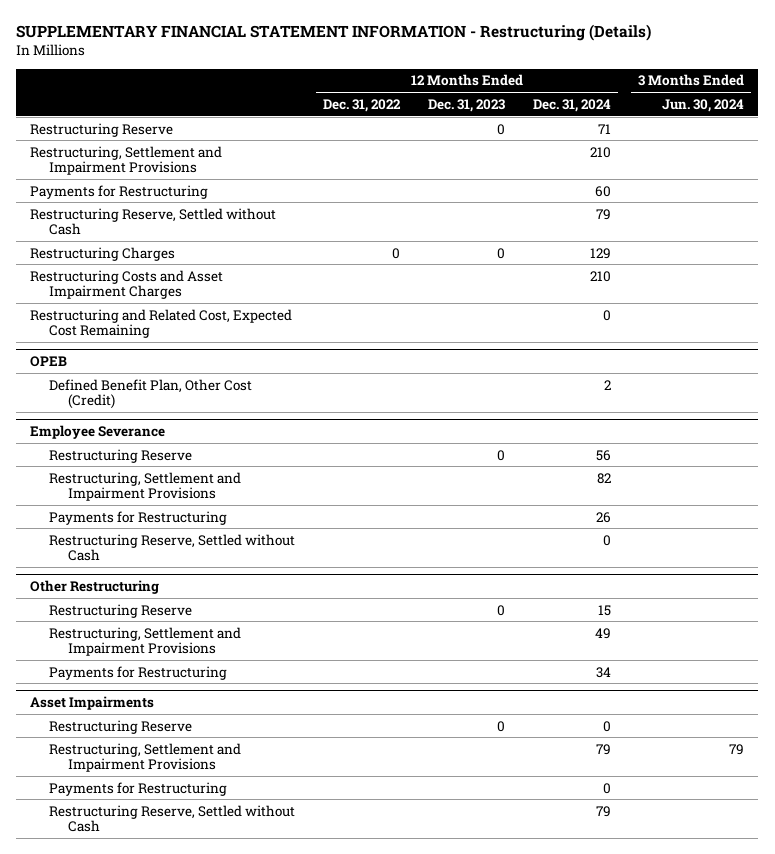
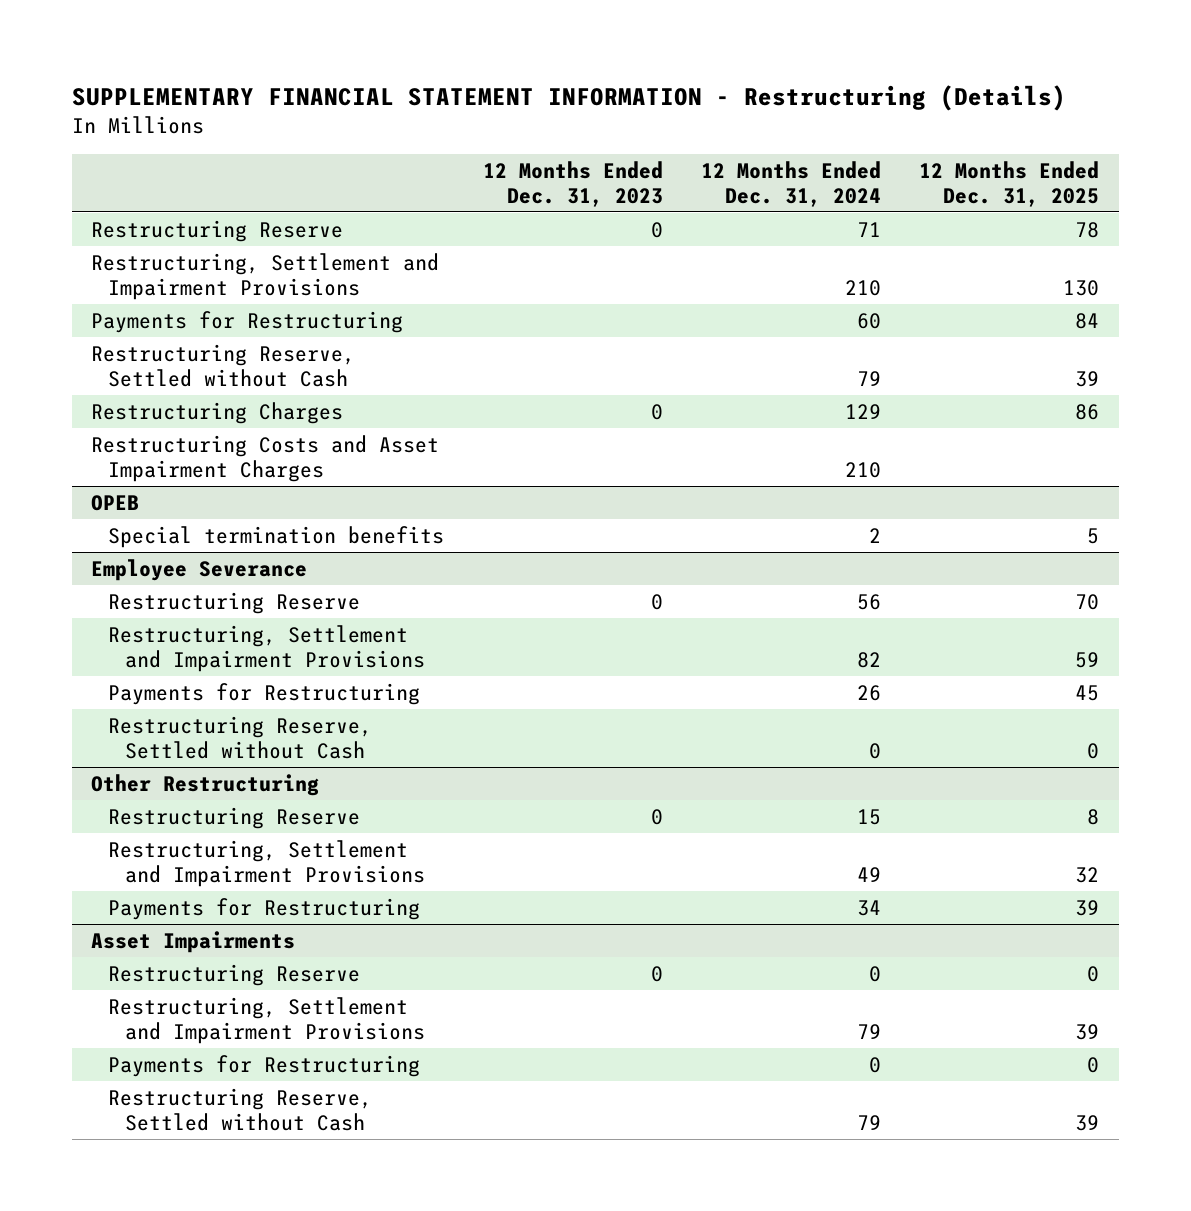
- | 12 Months Ended Dec. 31, 2022 | 12 Months Ended Dec. 31, 2023 | 12 Months Ended Dec. 31, 2024 | 3 Months Ended Jun. 30, 2024
+ | 12 Months Ended Dec. 31, 2023 | 12 Months Ended Dec. 31, 2024 | 12 Months Ended Dec. 31, 2025
- Restructuring and Related Cost, Expected Cost Remaining | | | 0 |
@ OPEB
- Defined Benefit Plan, Other Cost (Credit) | | | 2 |
+ Special termination benefits | | 2 | 5

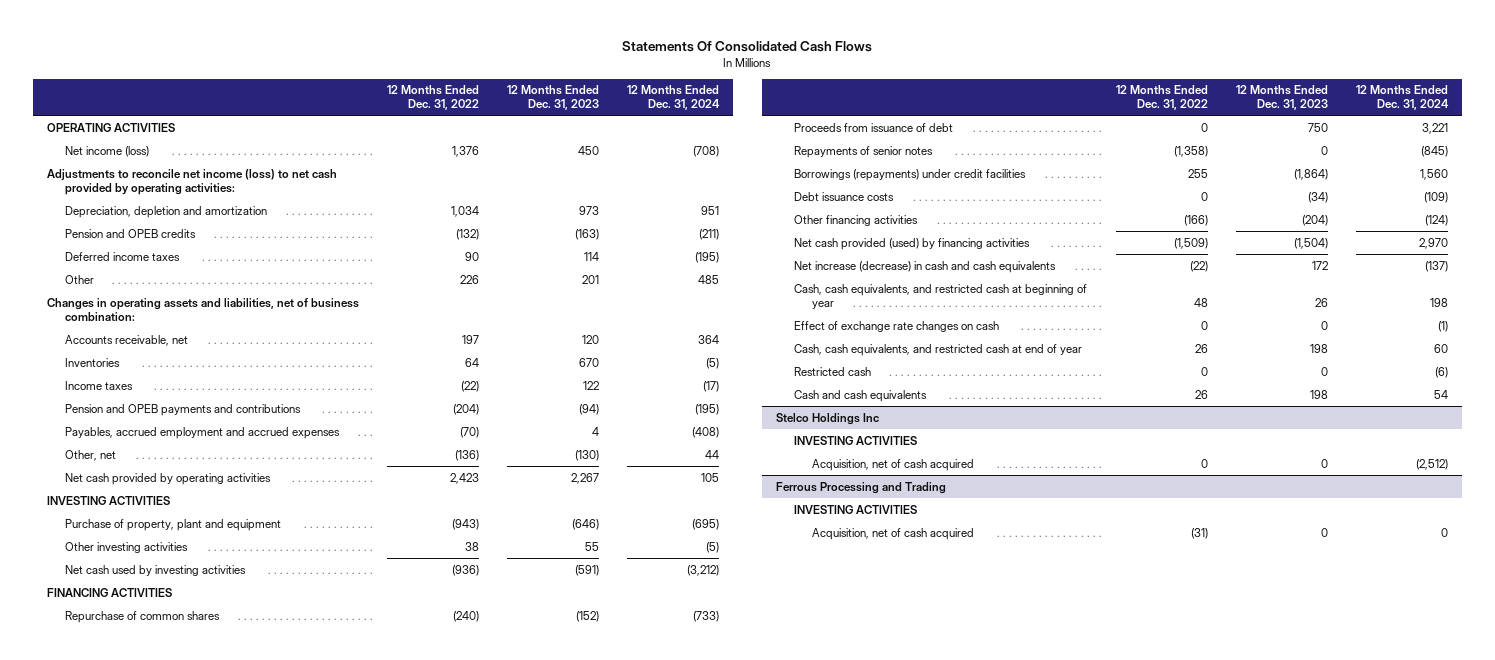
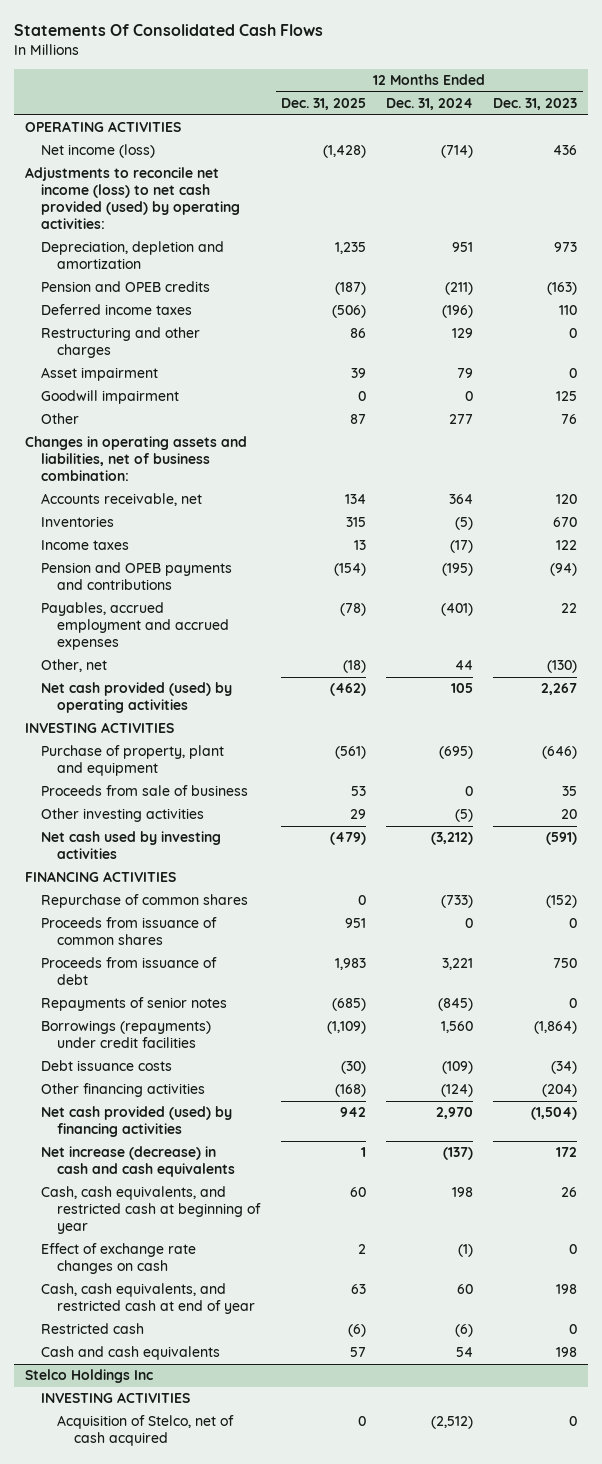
- | 12 Months Ended Dec. 31, 2022 | 12 Months Ended Dec. 31, 2023 | 12 Months Ended Dec. 31, 2024
+ | 12 Months Ended Dec. 31, 2025 | 12 Months Ended Dec. 31, 2024 | 12 Months Ended Dec. 31, 2023
- Net income (loss) | 1,376 | 450 | (708)
- Adjustments to reconcile net income (loss) to net cash provided by operating activities:
+ Net income (loss) | (1,428) | (714) | 436
+ Adjustments to reconcile net income (loss) to net cash provided (used) by operating activities:
- Deferred income taxes | 90 | 114 | (195)
- Other | 226 | 201 | 485
+ Deferred income taxes | (506) | (196) | 110
+ Restructuring and other charges | 86 | 129 | 0
+ Asset impairment | 39 | 79 | 0
+ Goodwill impairment | 0 | 0 | 125
+ Other | 87 | 277 | 76
- Payables, accrued employment and accrued expenses | (70) | 4 | (408)
+ Payables, accrued employment and accrued expenses | (78) | (401) | 22
- Net cash provided by operating activities | 2,423 | 2,267 | 105
+ Net cash provided (used) by operating activities | (462) | 105 | 2,267
- Other investing activities | 38 | 55 | (5)
+ Proceeds from sale of business | 53 | 0 | 35
+ Other investing activities | 29 | (5) | 20
+ Proceeds from issuance of common shares | 951 | 0 | 0
@ Stelco Holdings Inc
- Acquisition, net of cash acquired | 0 | 0 | (2,512)
- Ferrous Processing and Trading
- INVESTING ACTIVITIES
- Acquisition, net of cash acquired | (31) | 0 | 0
@ Stelco Holdings Inc
+ Acquisition of Stelco, net of cash acquired | 0 | (2,512) | 0

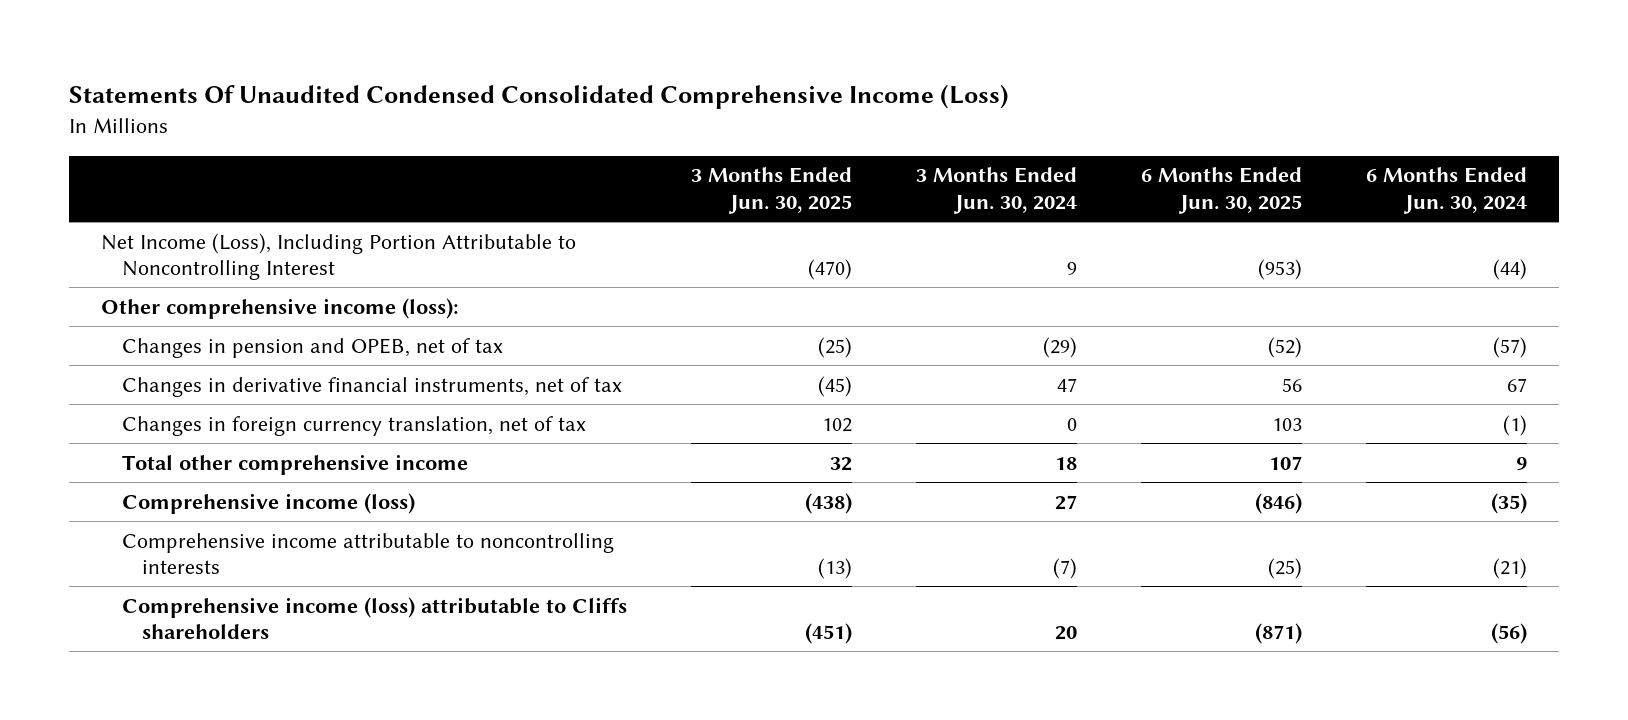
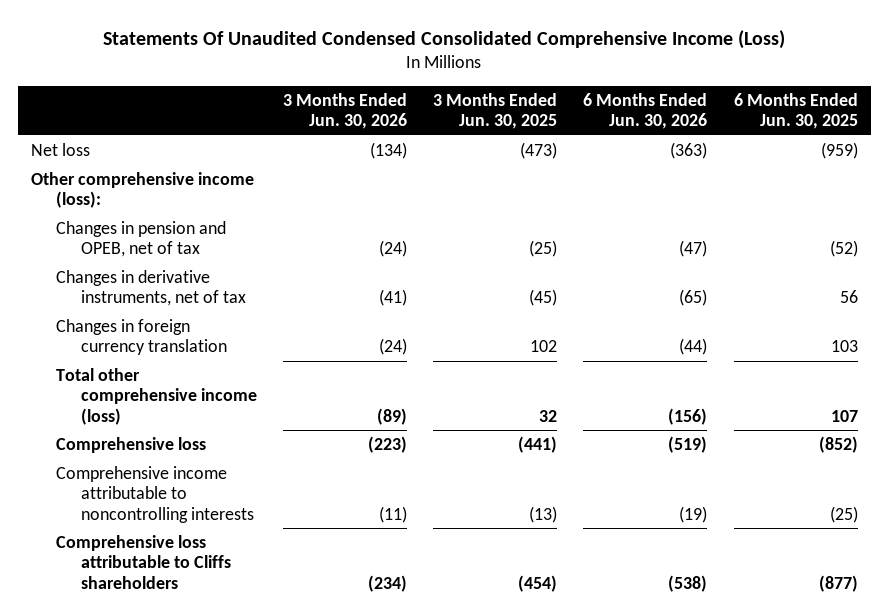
- | 3 Months Ended Jun. 30, 2025 | 3 Months Ended Jun. 30, 2024 | 6 Months Ended Jun. 30, 2025 | 6 Months Ended Jun. 30, 2024
+ | 3 Months Ended Jun. 30, 2026 | 3 Months Ended Jun. 30, 2025 | 6 Months Ended Jun. 30, 2026 | 6 Months Ended Jun. 30, 2025
- Net Income (Loss), Including Portion Attributable to Noncontrolling Interest | (470) | 9 | (953) | (44)
+ Net loss | (134) | (473) | (363) | (959)
- Changes in derivative financial instruments, net of tax | (45) | 47 | 56 | 67
- Changes in foreign currency translation, net of tax | 102 | 0 | 103 | (1)
- Total other comprehensive income | 32 | 18 | 107 | 9
- Comprehensive income (loss) | (438) | 27 | (846) | (35)
+ Changes in derivative instruments, net of tax | (41) | (45) | (65) | 56
+ Changes in foreign currency translation | (24) | 102 | (44) | 103
+ Total other comprehensive income (loss) | (89) | 32 | (156) | 107
+ Comprehensive loss | (223) | (441) | (519) | (852)
- Comprehensive income (loss) attributable to Cliffs shareholders | (451) | 20 | (871) | (56)
+ Comprehensive loss attributable to Cliffs shareholders | (234) | (454) | (538) | (877)

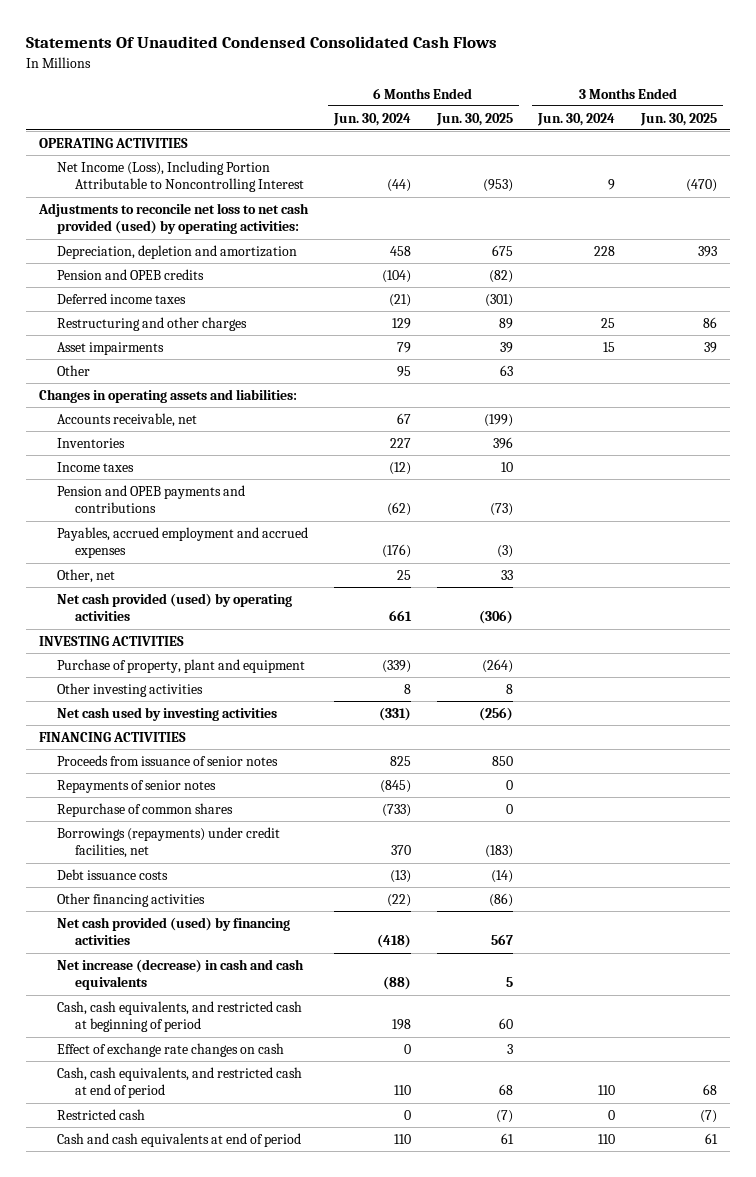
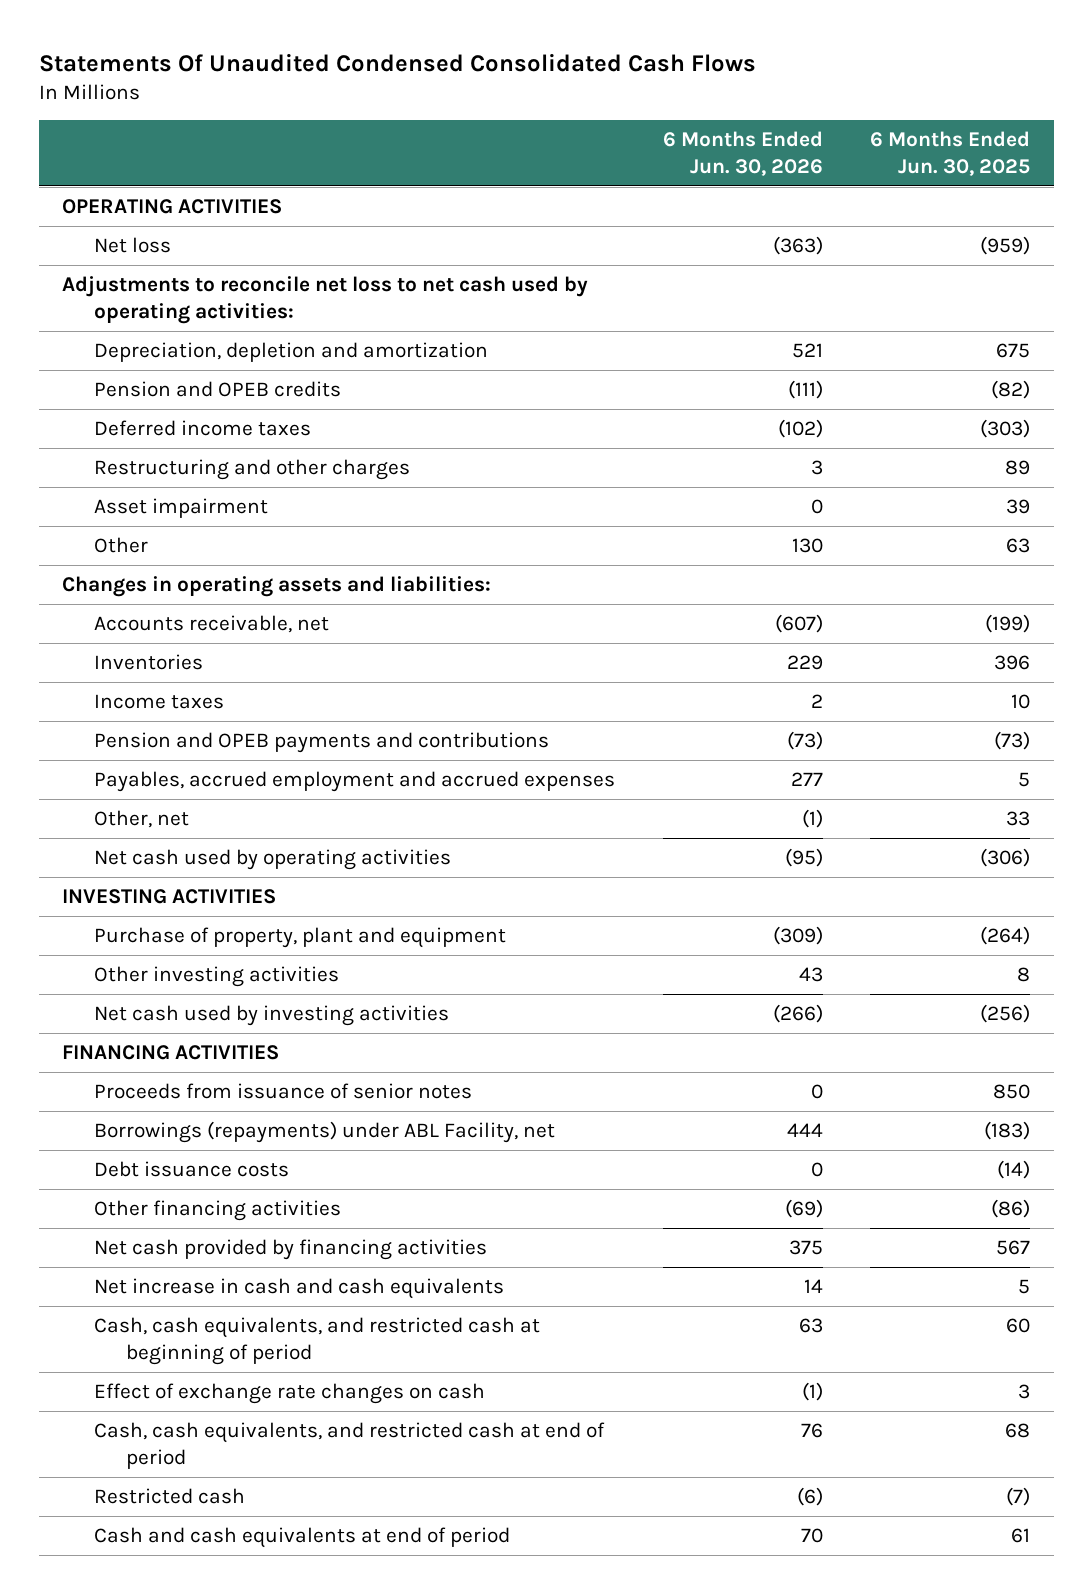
- | 6 Months Ended Jun. 30, 2024 | 6 Months Ended Jun. 30, 2025 | 3 Months Ended Jun. 30, 2024 | 3 Months Ended Jun. 30, 2025
+ | 6 Months Ended Jun. 30, 2026 | 6 Months Ended Jun. 30, 2025
- Net Income (Loss), Including Portion Attributable to Noncontrolling Interest | (44) | (953) | 9 | (470)
- Adjustments to reconcile net loss to net cash provided (used) by operating activities:
+ Net loss | (363) | (959)
+ Adjustments to reconcile net loss to net cash used by operating activities:
- Deferred income taxes | (21) | (301) | |
+ Deferred income taxes | (102) | (303)
- Asset impairments | 79 | 39 | 15 | 39
+ Asset impairment | 0 | 39
- Payables, accrued employment and accrued expenses | (176) | (3) | |
+ Payables, accrued employment and accrued expenses | 277 | 5
- Net cash provided (used) by operating activities | 661 | (306) | |
+ Net cash used by operating activities | (95) | (306)
- Repayments of senior notes | (845) | 0 | |
- Repurchase of common shares | (733) | 0 | |
- Borrowings (repayments) under credit facilities, net | 370 | (183) | |
+ Borrowings (repayments) under ABL Facility, net | 444 | (183)
- Net cash provided (used) by financing activities | (418) | 567 | |
- Net increase (decrease) in cash and cash equivalents | (88) | 5 | |
+ Net cash provided by financing activities | 375 | 567
+ Net increase in cash and cash equivalents | 14 | 5

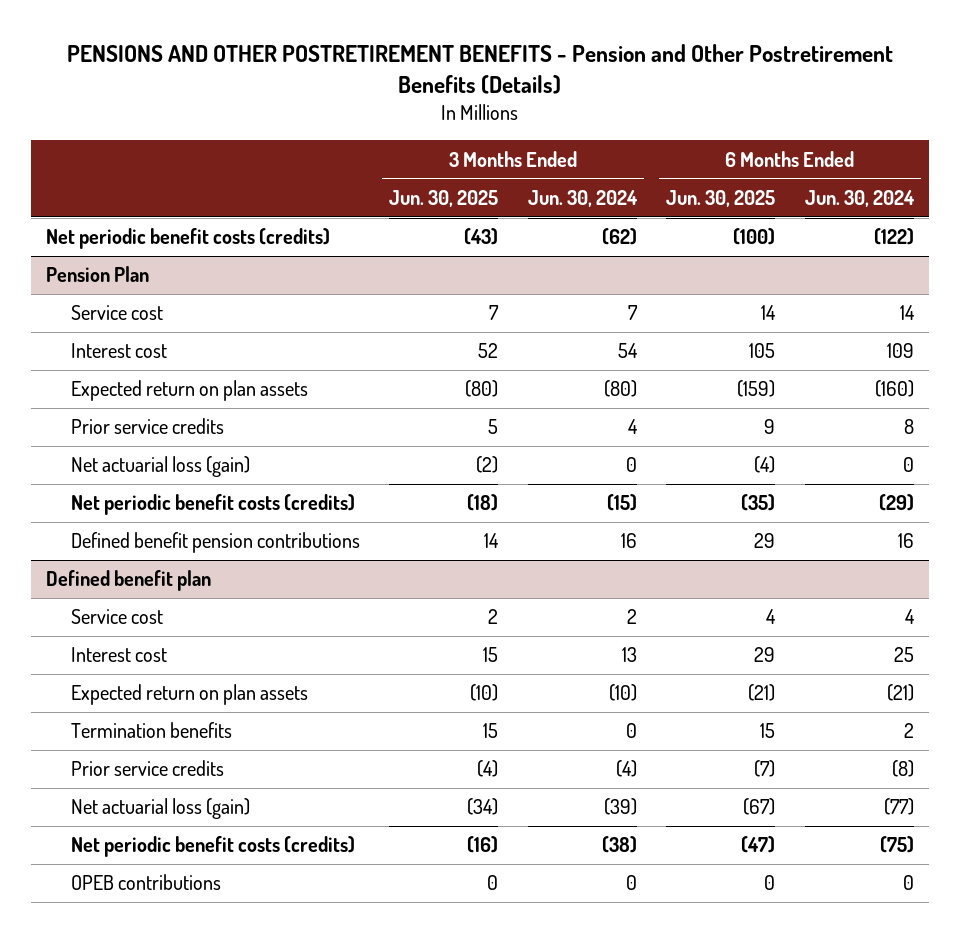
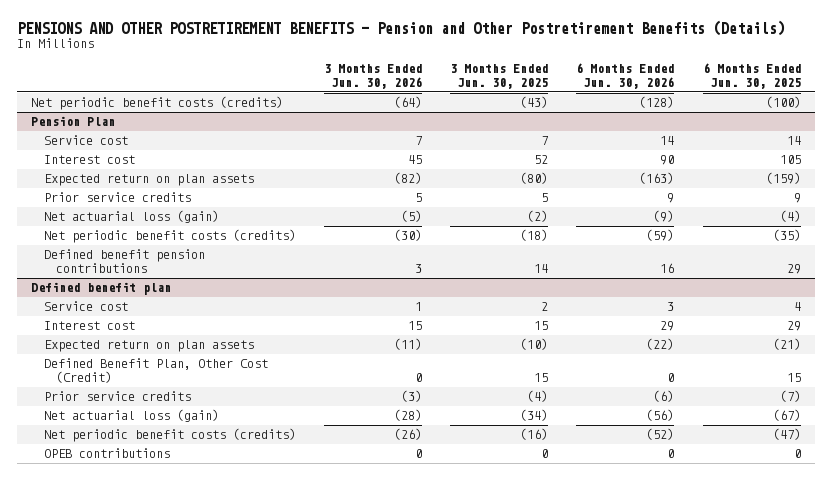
- | 3 Months Ended Jun. 30, 2025 | 3 Months Ended Jun. 30, 2024 | 6 Months Ended Jun. 30, 2025 | 6 Months Ended Jun. 30, 2024
+ | 3 Months Ended Jun. 30, 2026 | 3 Months Ended Jun. 30, 2025 | 6 Months Ended Jun. 30, 2026 | 6 Months Ended Jun. 30, 2025
@ Defined benefit plan
- Termination benefits | 15 | 0 | 15 | 2
+ Defined Benefit Plan, Other Cost (Credit) | 0 | 15 | 0 | 15

